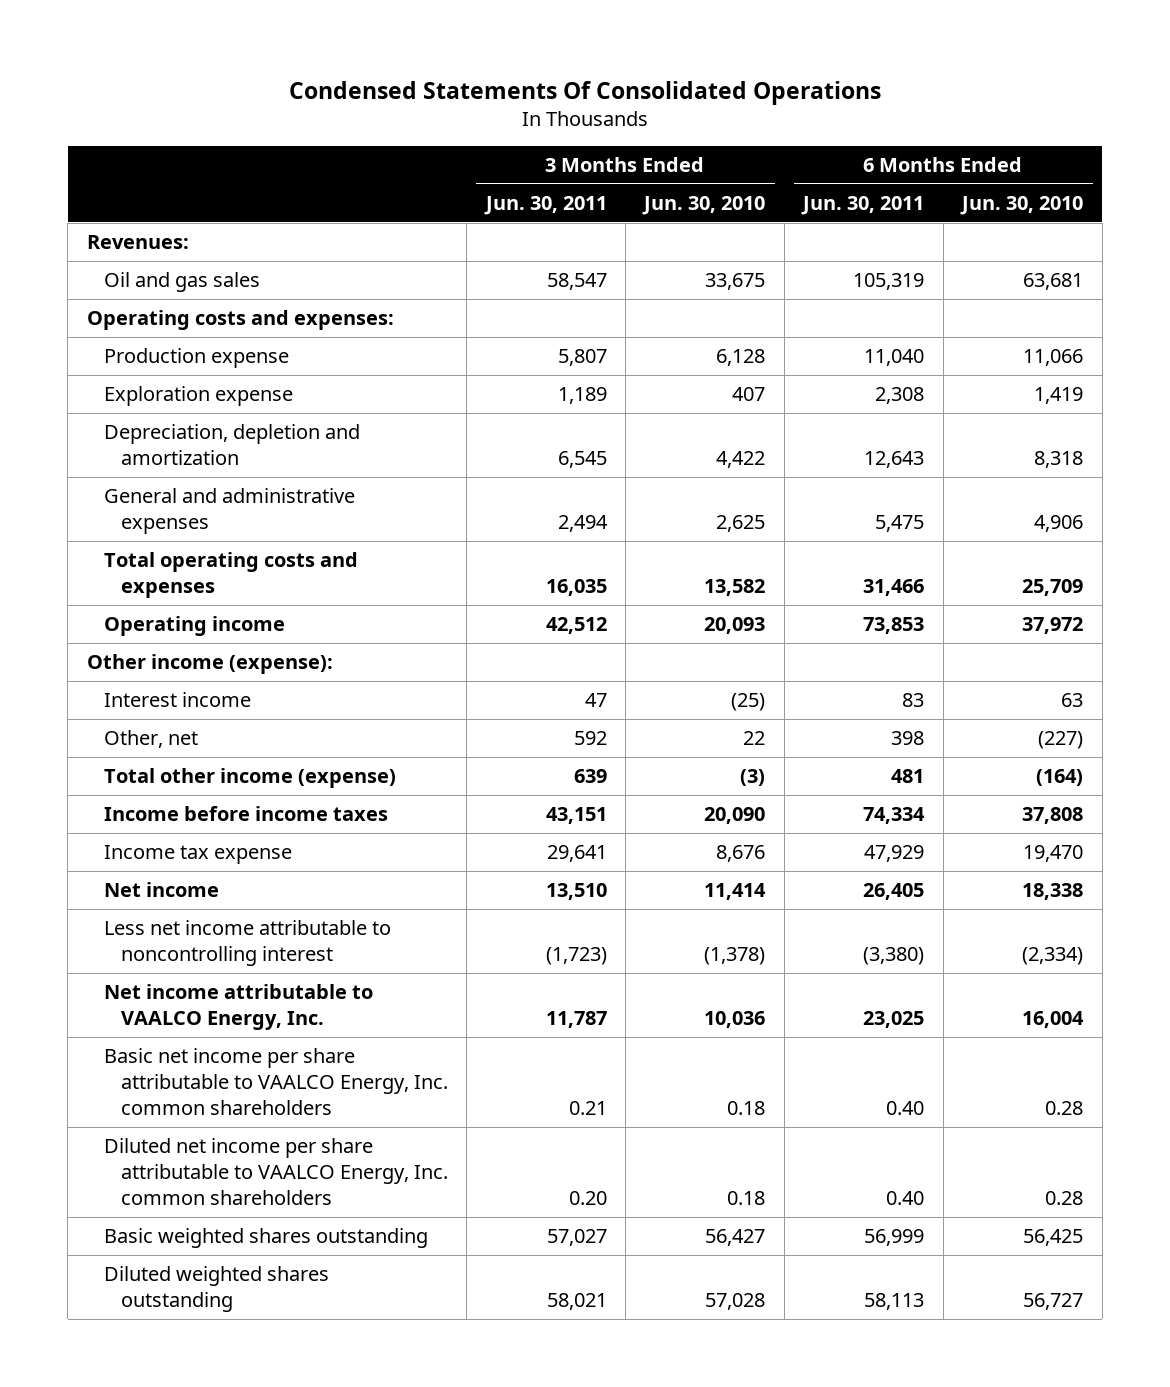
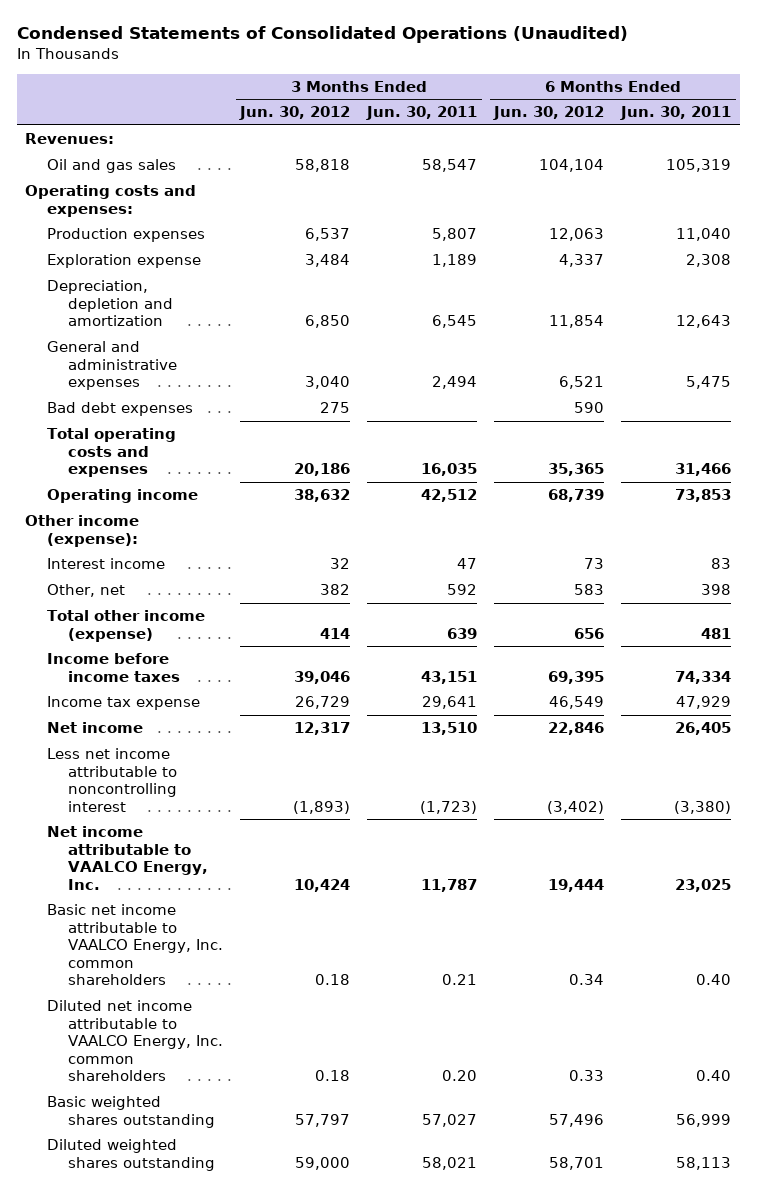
- Condensed Statements Of Consolidated Operations
+ Condensed Statements of Consolidated Operations (Unaudited)
- | 3 Months Ended Jun. 30, 2011 | 3 Months Ended Jun. 30, 2010 | 6 Months Ended Jun. 30, 2011 | 6 Months Ended Jun. 30, 2010
+ | 3 Months Ended Jun. 30, 2012 | 3 Months Ended Jun. 30, 2011 | 6 Months Ended Jun. 30, 2012 | 6 Months Ended Jun. 30, 2011
- Production expense | 5,807 | 6,128 | 11,040 | 11,066
+ Production expenses | 6,537 | 5,807 | 12,063 | 11,040
+ Bad debt expenses | 275 | | 590 |
- Basic net income per share attributable to VAALCO Energy, Inc. common shareholders | 0.21 | 0.18 | 0.40 | 0.28
- Diluted net income per share attributable to VAALCO Energy, Inc. common shareholders | 0.20 | 0.18 | 0.40 | 0.28
+ Basic net income attributable to VAALCO Energy, Inc. common shareholders | 0.18 | 0.21 | 0.34 | 0.40
+ Diluted net income attributable to VAALCO Energy, Inc. common shareholders | 0.18 | 0.20 | 0.33 | 0.40

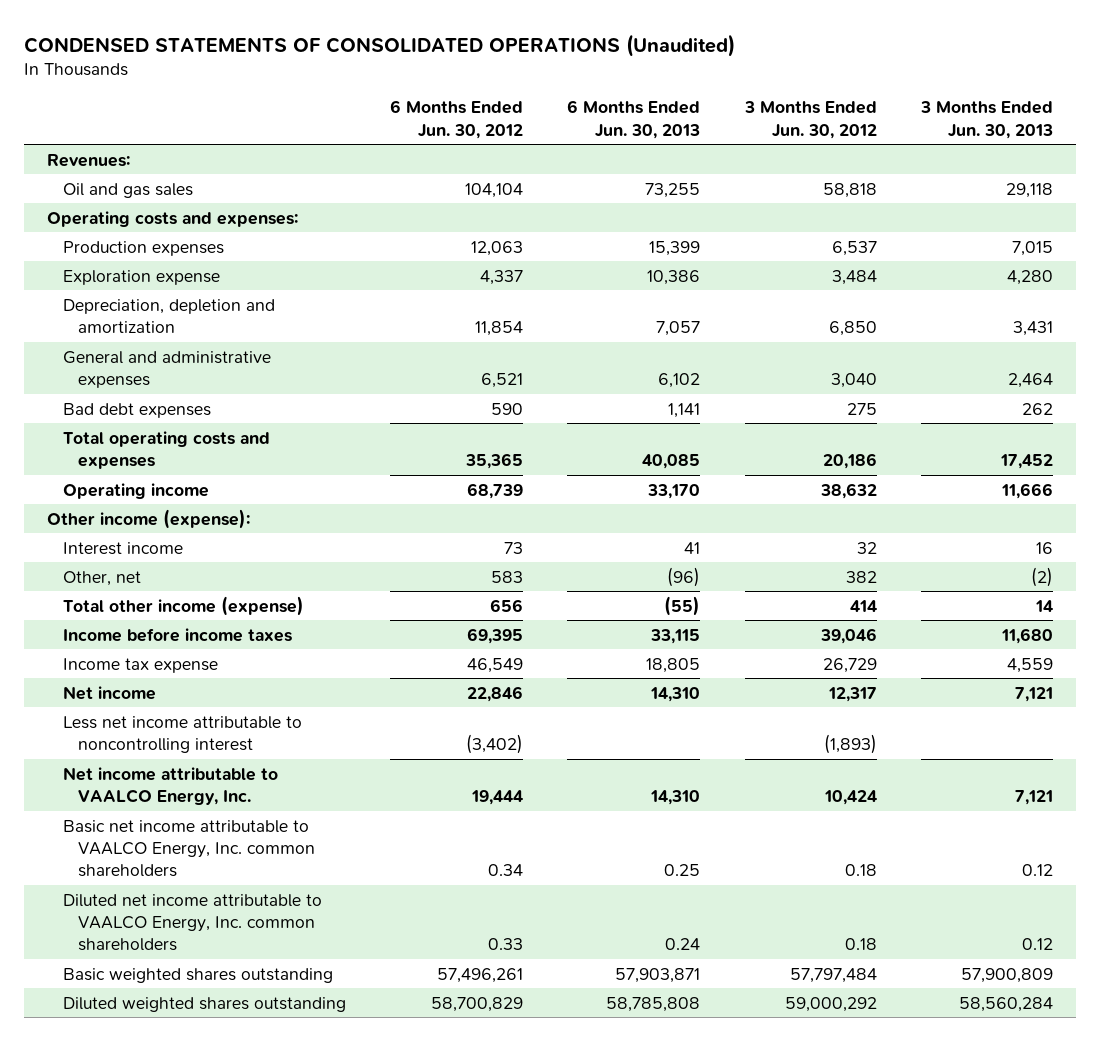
- Condensed Statements of Consolidated Operations (Unaudited)
+ CONDENSED STATEMENTS OF CONSOLIDATED OPERATIONS (Unaudited)
- | 3 Months Ended Jun. 30, 2012 | 3 Months Ended Jun. 30, 2011 | 6 Months Ended Jun. 30, 2012 | 6 Months Ended Jun. 30, 2011
+ | 6 Months Ended Jun. 30, 2012 | 6 Months Ended Jun. 30, 2013 | 3 Months Ended Jun. 30, 2012 | 3 Months Ended Jun. 30, 2013
- Basic weighted shares outstanding | 57,797 | 57,027 | 57,496 | 56,999
- Diluted weighted shares outstanding | 59,000 | 58,021 | 58,701 | 58,113
+ Basic weighted shares outstanding | 57,496,261 | 57,903,871 | 57,797,484 | 57,900,809
+ Diluted weighted shares outstanding | 58,700,829 | 58,785,808 | 59,000,292 | 58,560,284

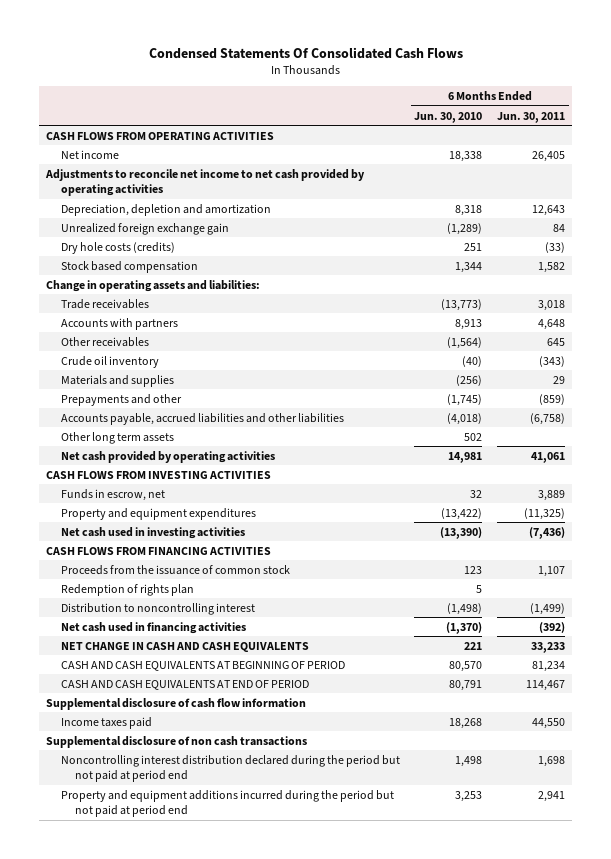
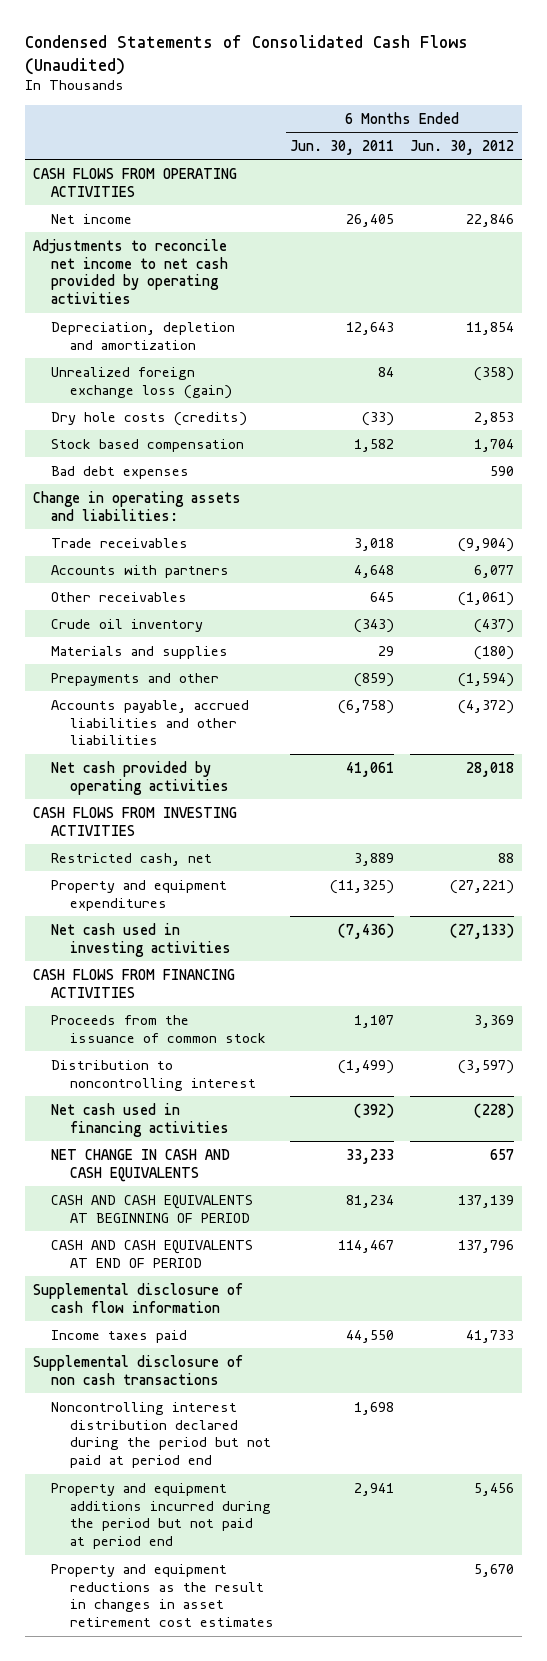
- Condensed Statements Of Consolidated Cash Flows
+ Condensed Statements of Consolidated Cash Flows (Unaudited)
- | 6 Months Ended Jun. 30, 2010 | 6 Months Ended Jun. 30, 2011
+ | 6 Months Ended Jun. 30, 2011 | 6 Months Ended Jun. 30, 2012
- Unrealized foreign exchange gain | (1,289) | 84
+ Unrealized foreign exchange loss (gain) | 84 | (358)
+ Bad debt expenses | | 590
- Other long term assets | 502 |
- Funds in escrow, net | 32 | 3,889
+ Restricted cash, net | 3,889 | 88
- Redemption of rights plan | 5 |
+ Property and equipment reductions as the result in changes in asset retirement cost estimates | | 5,670

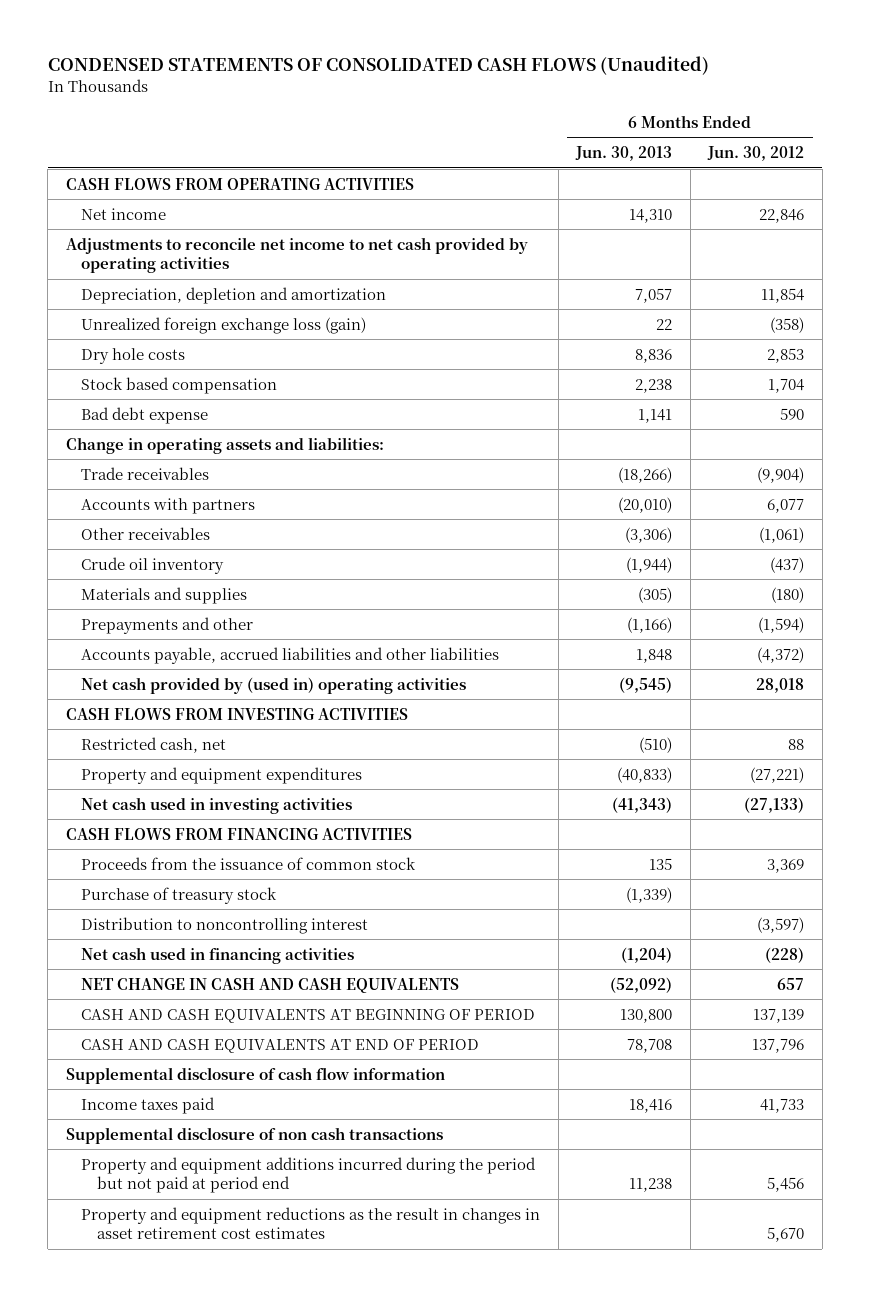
- Condensed Statements of Consolidated Cash Flows (Unaudited)
+ CONDENSED STATEMENTS OF CONSOLIDATED CASH FLOWS (Unaudited)
- | 6 Months Ended Jun. 30, 2011 | 6 Months Ended Jun. 30, 2012
+ | 6 Months Ended Jun. 30, 2013 | 6 Months Ended Jun. 30, 2012
- Dry hole costs (credits) | (33) | 2,853
+ Dry hole costs | 8,836 | 2,853
- Bad debt expenses | | 590
+ Bad debt expense | 1,141 | 590
- Net cash provided by operating activities | 41,061 | 28,018
+ Net cash provided by (used in) operating activities | (9,545) | 28,018
+ Purchase of treasury stock | (1,339) |
- Noncontrolling interest distribution declared during the period but not paid at period end | 1,698 |

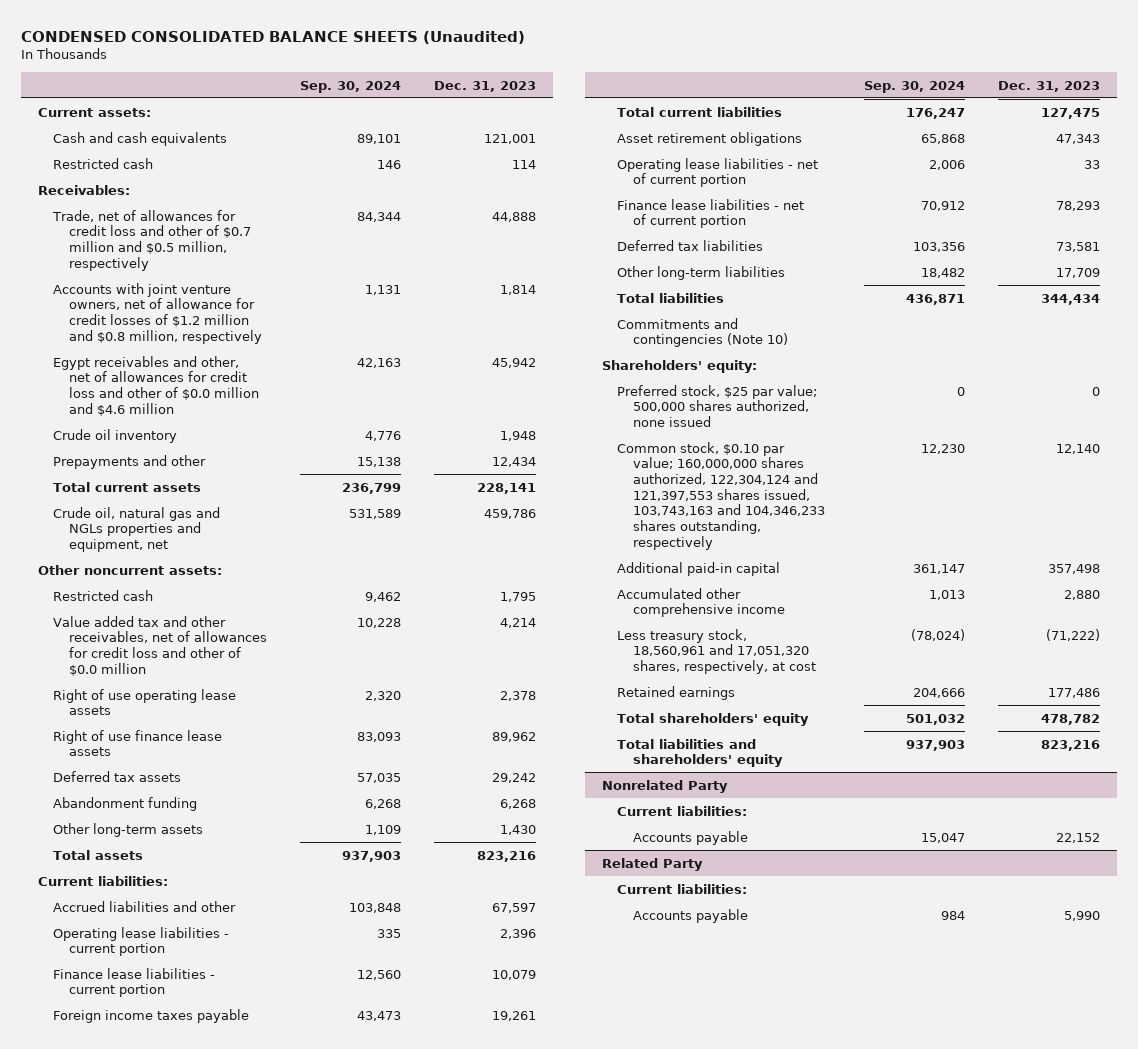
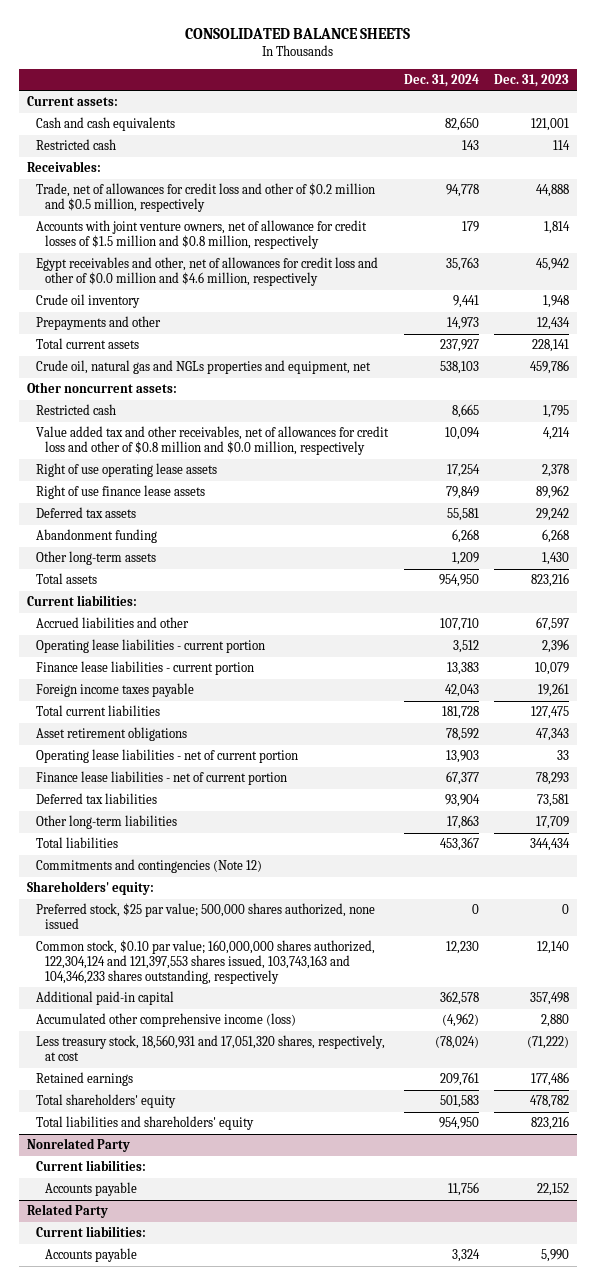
- CONDENSED CONSOLIDATED BALANCE SHEETS (Unaudited)
+ CONSOLIDATED BALANCE SHEETS
- | Sep. 30, 2024 | Dec. 31, 2023
+ | Dec. 31, 2024 | Dec. 31, 2023
- Trade, net of allowances for credit loss and other of $0.7 million and $0.5 million, respectively | 84,344 | 44,888
- Accounts with joint venture owners, net of allowance for credit losses of $1.2 million and $0.8 million, respectively | 1,131 | 1,814
- Egypt receivables and other, net of allowances for credit loss and other of $0.0 million and $4.6 million | 42,163 | 45,942
+ Trade, net of allowances for credit loss and other of $0.2 million and $0.5 million, respectively | 94,778 | 44,888
+ Accounts with joint venture owners, net of allowance for credit losses of $1.5 million and $0.8 million, respectively | 179 | 1,814
+ Egypt receivables and other, net of allowances for credit loss and other of $0.0 million and $4.6 million, respectively | 35,763 | 45,942
- Value added tax and other receivables, net of allowances for credit loss and other of $0.0 million | 10,228 | 4,214
+ Value added tax and other receivables, net of allowances for credit loss and other of $0.8 million and $0.0 million, respectively | 10,094 | 4,214
- Commitments and contingencies (Note 10)
+ Commitments and contingencies (Note 12)
- Accumulated other comprehensive income | 1,013 | 2,880
- Less treasury stock, 18,560,961 and 17,051,320 shares, respectively, at cost | (78,024) | (71,222)
+ Accumulated other comprehensive income (loss) | (4,962) | 2,880
+ Less treasury stock, 18,560,931 and 17,051,320 shares, respectively, at cost | (78,024) | (71,222)

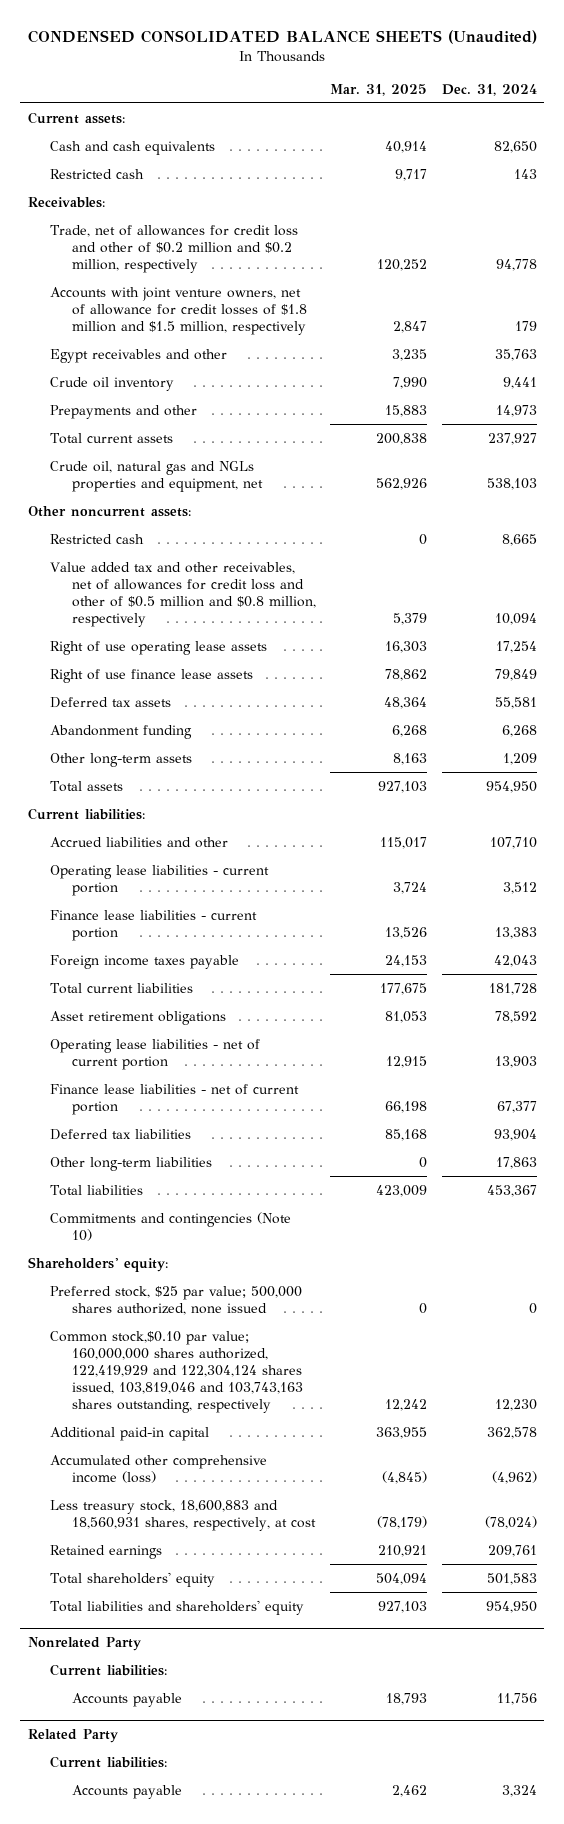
- CONSOLIDATED BALANCE SHEETS
+ CONDENSED CONSOLIDATED BALANCE SHEETS (Unaudited)
- | Dec. 31, 2024 | Dec. 31, 2023
+ | Mar. 31, 2025 | Dec. 31, 2024
- Trade, net of allowances for credit loss and other of $0.2 million and $0.5 million, respectively | 94,778 | 44,888
- Accounts with joint venture owners, net of allowance for credit losses of $1.5 million and $0.8 million, respectively | 179 | 1,814
- Egypt receivables and other, net of allowances for credit loss and other of $0.0 million and $4.6 million, respectively | 35,763 | 45,942
+ Trade, net of allowances for credit loss and other of $0.2 million and $0.2 million, respectively | 120,252 | 94,778
+ Accounts with joint venture owners, net of allowance for credit losses of $1.8 million and $1.5 million, respectively | 2,847 | 179
+ Egypt receivables and other | 3,235 | 35,763
- Value added tax and other receivables, net of allowances for credit loss and other of $0.8 million and $0.0 million, respectively | 10,094 | 4,214
+ Value added tax and other receivables, net of allowances for credit loss and other of $0.5 million and $0.8 million, respectively | 5,379 | 10,094
- Commitments and contingencies (Note 12)
+ Commitments and contingencies (Note 10)
- Common stock, $0.10 par value; 160,000,000 shares authorized, 122,304,124 and 121,397,553 shares issued, 103,743,163 and 104,346,233 shares outstanding, respectively | 12,230 | 12,140
+ Common stock,$0.10 par value; 160,000,000 shares authorized, 122,419,929 and 122,304,124 shares issued, 103,819,046 and 103,743,163 shares outstanding, respectively | 12,242 | 12,230
- Less treasury stock, 18,560,931 and 17,051,320 shares, respectively, at cost | (78,024) | (71,222)
+ Less treasury stock, 18,600,883 and 18,560,931 shares, respectively, at cost | (78,179) | (78,024)

